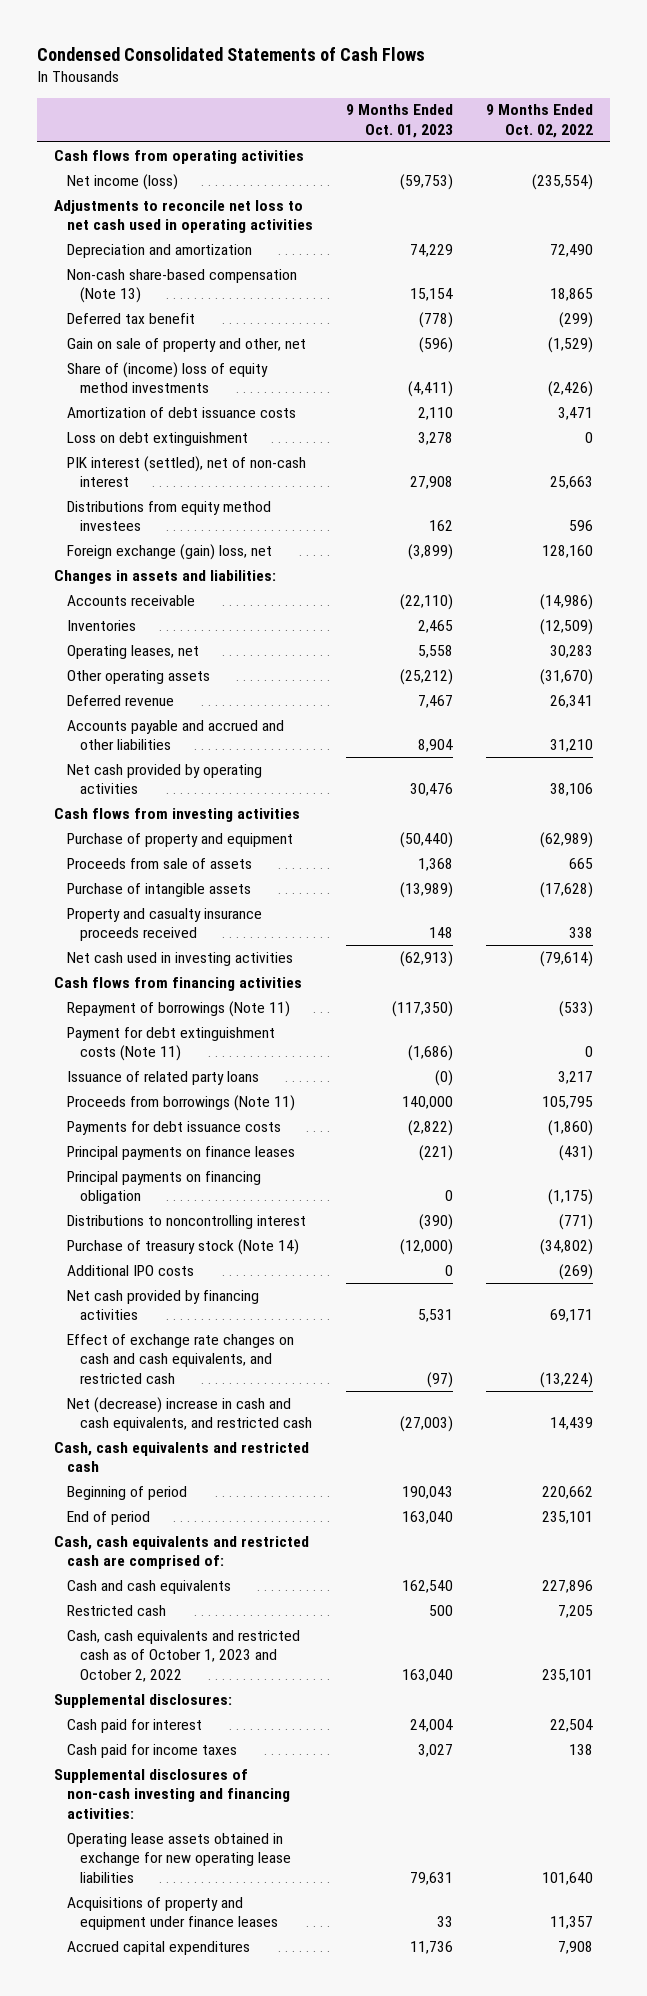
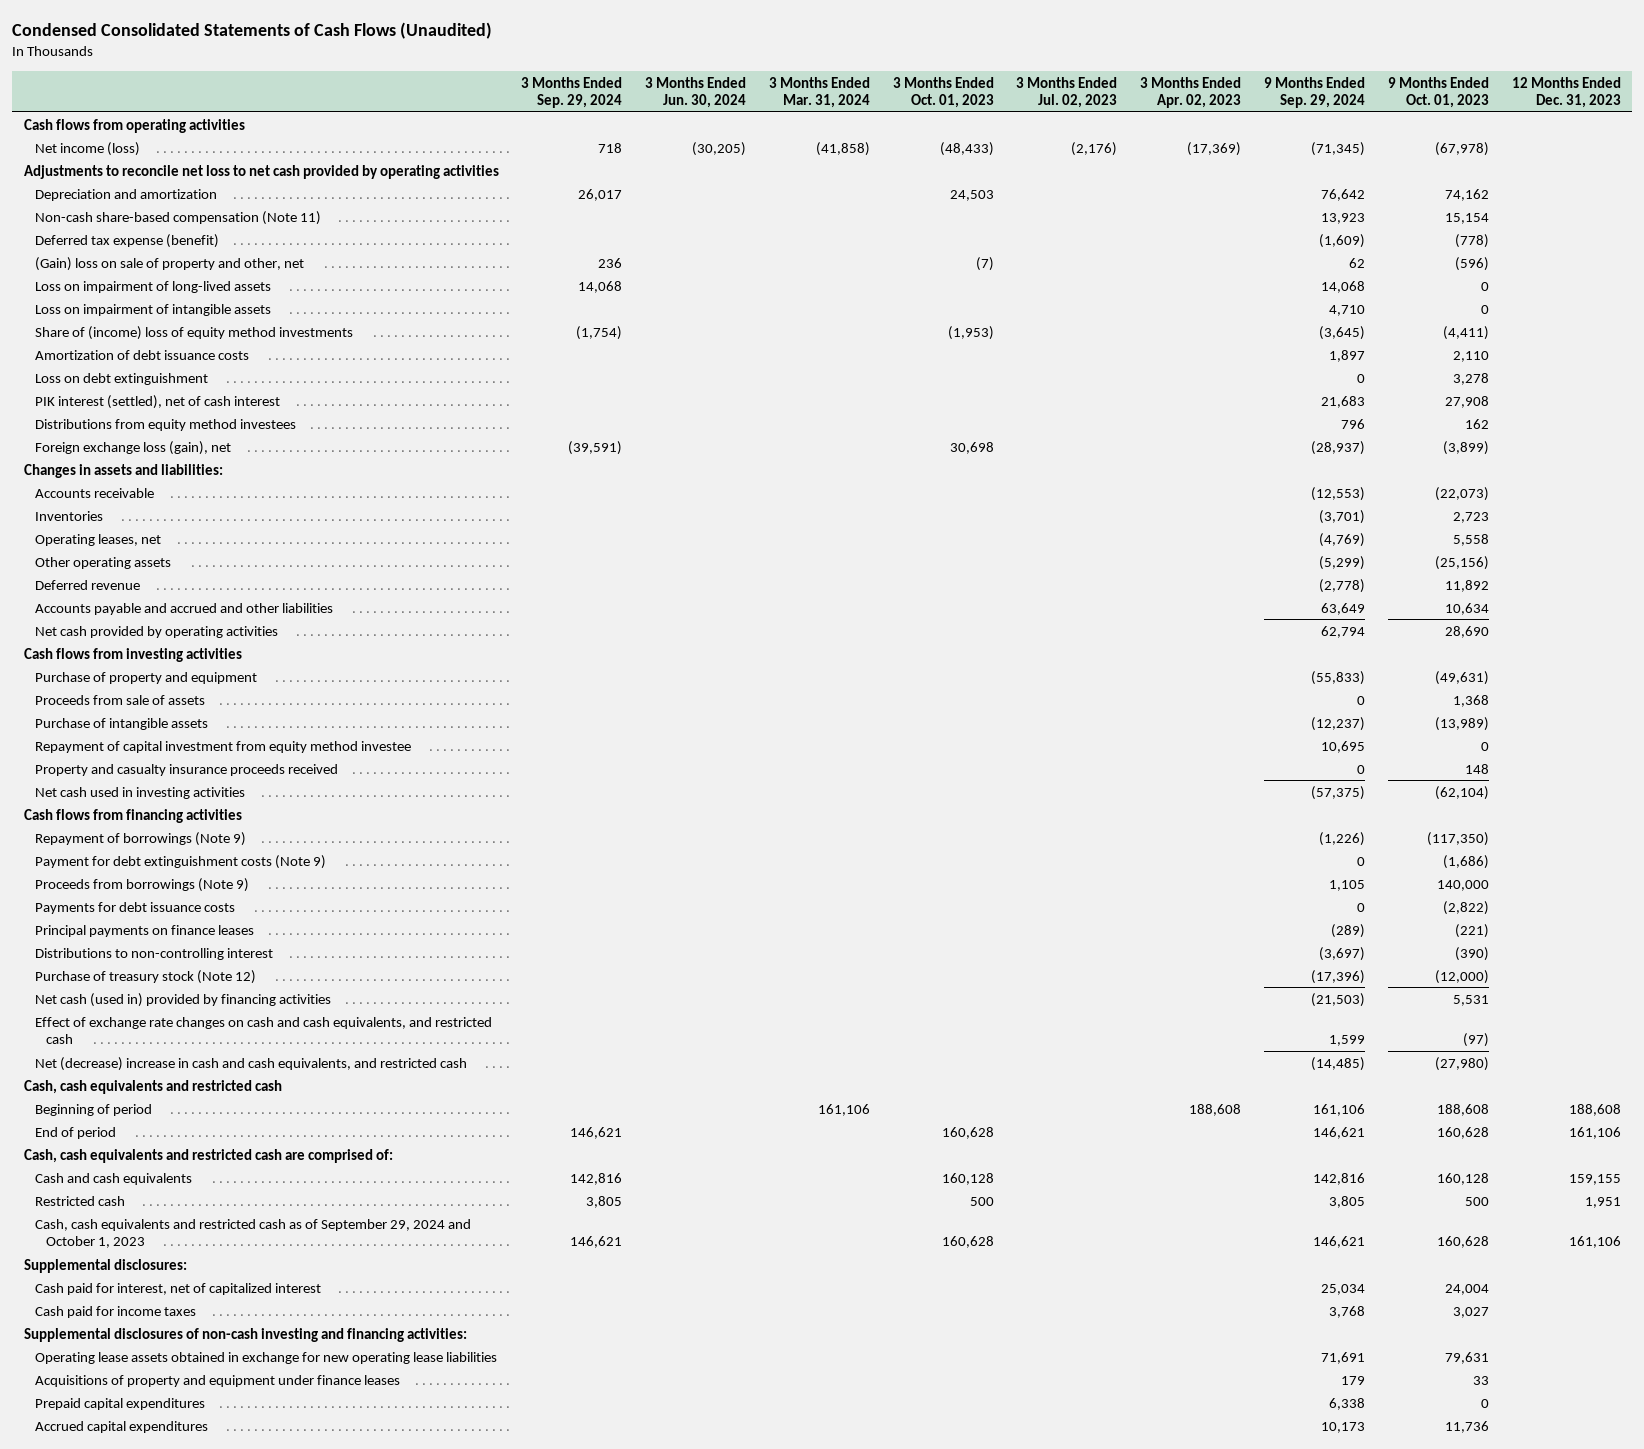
- Condensed Consolidated Statements of Cash Flows
+ Condensed Consolidated Statements of Cash Flows (Unaudited)
- | 9 Months Ended Oct. 01, 2023 | 9 Months Ended Oct. 02, 2022
+ | 3 Months Ended Sep. 29, 2024 | 3 Months Ended Jun. 30, 2024 | 3 Months Ended Mar. 31, 2024 | 3 Months Ended Oct. 01, 2023 | 3 Months Ended Jul. 02, 2023 | 3 Months Ended Apr. 02, 2023 | 9 Months Ended Sep. 29, 2024 | 9 Months Ended Oct. 01, 2023 | 12 Months Ended Dec. 31, 2023
- Net income (loss) | (59,753) | (235,554)
- Adjustments to reconcile net loss to net cash used in operating activities
- Depreciation and amortization | 74,229 | 72,490
- Non-cash share-based compensation (Note 13) | 15,154 | 18,865
- Deferred tax benefit | (778) | (299)
- Gain on sale of property and other, net | (596) | (1,529)
+ Net income (loss) | 718 | (30,205) | (41,858) | (48,433) | (2,176) | (17,369) | (71,345) | (67,978) |
+ Adjustments to reconcile net loss to net cash provided by operating activities
+ Depreciation and amortization | 26,017 | | | 24,503 | | | 76,642 | 74,162 |
+ Non-cash share-based compensation (Note 11) | | | | | | | 13,923 | 15,154 |
+ Deferred tax expense (benefit) | | | | | | | (1,609) | (778) |
+ (Gain) loss on sale of property and other, net | 236 | | | (7) | | | 62 | (596) |
+ Loss on impairment of long-lived assets | 14,068 | | | | | | 14,068 | 0 |
+ Loss on impairment of intangible assets | | | | | | | 4,710 | 0 |
- PIK interest (settled), net of non-cash interest | 27,908 | 25,663
+ PIK interest (settled), net of cash interest | | | | | | | 21,683 | 27,908 |
- Foreign exchange (gain) loss, net | (3,899) | 128,160
+ Foreign exchange loss (gain), net | (39,591) | | | 30,698 | | | (28,937) | (3,899) |
- Accounts receivable | (22,110) | (14,986)
- Inventories | 2,465 | (12,509)
+ Accounts receivable | | | | | | | (12,553) | (22,073) |
+ Inventories | | | | | | | (3,701) | 2,723 |
- Other operating assets | (25,212) | (31,670)
- Deferred revenue | 7,467 | 26,341
- Accounts payable and accrued and other liabilities | 8,904 | 31,210
- Net cash provided by operating activities | 30,476 | 38,106
+ Other operating assets | | | | | | | (5,299) | (25,156) |
+ Deferred revenue | | | | | | | (2,778) | 11,892 |
+ Accounts payable and accrued and other liabilities | | | | | | | 63,649 | 10,634 |
+ Net cash provided by operating activities | | | | | | | 62,794 | 28,690 |
- Purchase of property and equipment | (50,440) | (62,989)
+ Purchase of property and equipment | | | | | | | (55,833) | (49,631) |
+ Repayment of capital investment from equity method investee | | | | | | | 10,695 | 0 |
- Net cash used in investing activities | (62,913) | (79,614)
+ Net cash used in investing activities | | | | | | | (57,375) | (62,104) |
- Repayment of borrowings (Note 11) | (117,350) | (533)
- Payment for debt extinguishment costs (Note 11) | (1,686) | 0
- Issuance of related party loans | (0) | 3,217
- Proceeds from borrowings (Note 11) | 140,000 | 105,795
+ Repayment of borrowings (Note 9) | | | | | | | (1,226) | (117,350) |
+ Payment for debt extinguishment costs (Note 9) | | | | | | | 0 | (1,686) |
+ Proceeds from borrowings (Note 9) | | | | | | | 1,105 | 140,000 |
- Principal payments on financing obligation | 0 | (1,175)
- Distributions to noncontrolling interest | (390) | (771)
- Purchase of treasury stock (Note 14) | (12,000) | (34,802)
- Additional IPO costs | 0 | (269)
- Net cash provided by financing activities | 5,531 | 69,171
+ Distributions to non-controlling interest | | | | | | | (3,697) | (390) |
+ Purchase of treasury stock (Note 12) | | | | | | | (17,396) | (12,000) |
+ Net cash (used in) provided by financing activities | | | | | | | (21,503) | 5,531 |
- Net (decrease) increase in cash and cash equivalents, and restricted cash | (27,003) | 14,439
+ Net (decrease) increase in cash and cash equivalents, and restricted cash | | | | | | | (14,485) | (27,980) |
- Beginning of period | 190,043 | 220,662
- End of period | 163,040 | 235,101
+ Beginning of period | | | 161,106 | | | 188,608 | 161,106 | 188,608 | 188,608
+ End of period | 146,621 | | | 160,628 | | | 146,621 | 160,628 | 161,106
- Cash and cash equivalents | 162,540 | 227,896
+ Cash and cash equivalents | 142,816 | | | 160,128 | | | 142,816 | 160,128 | 159,155
- Cash, cash equivalents and restricted cash as of October 1, 2023 and October 2, 2022 | 163,040 | 235,101
+ Cash, cash equivalents and restricted cash as of September 29, 2024 and October 1, 2023 | 146,621 | | | 160,628 | | | 146,621 | 160,628 | 161,106
- Cash paid for interest | 24,004 | 22,504
+ Cash paid for interest, net of capitalized interest | | | | | | | 25,034 | 24,004 |
+ Prepaid capital expenditures | | | | | | | 6,338 | 0 |

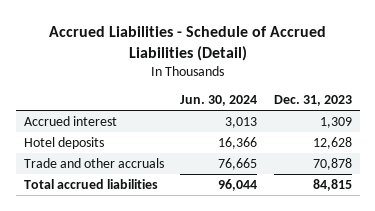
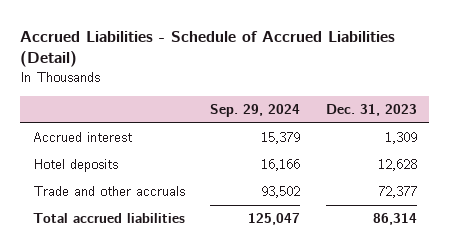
- | Jun. 30, 2024 | Dec. 31, 2023
+ | Sep. 29, 2024 | Dec. 31, 2023
- Trade and other accruals | 76,665 | 70,878
- Total accrued liabilities | 96,044 | 84,815
+ Trade and other accruals | 93,502 | 72,377
+ Total accrued liabilities | 125,047 | 86,314

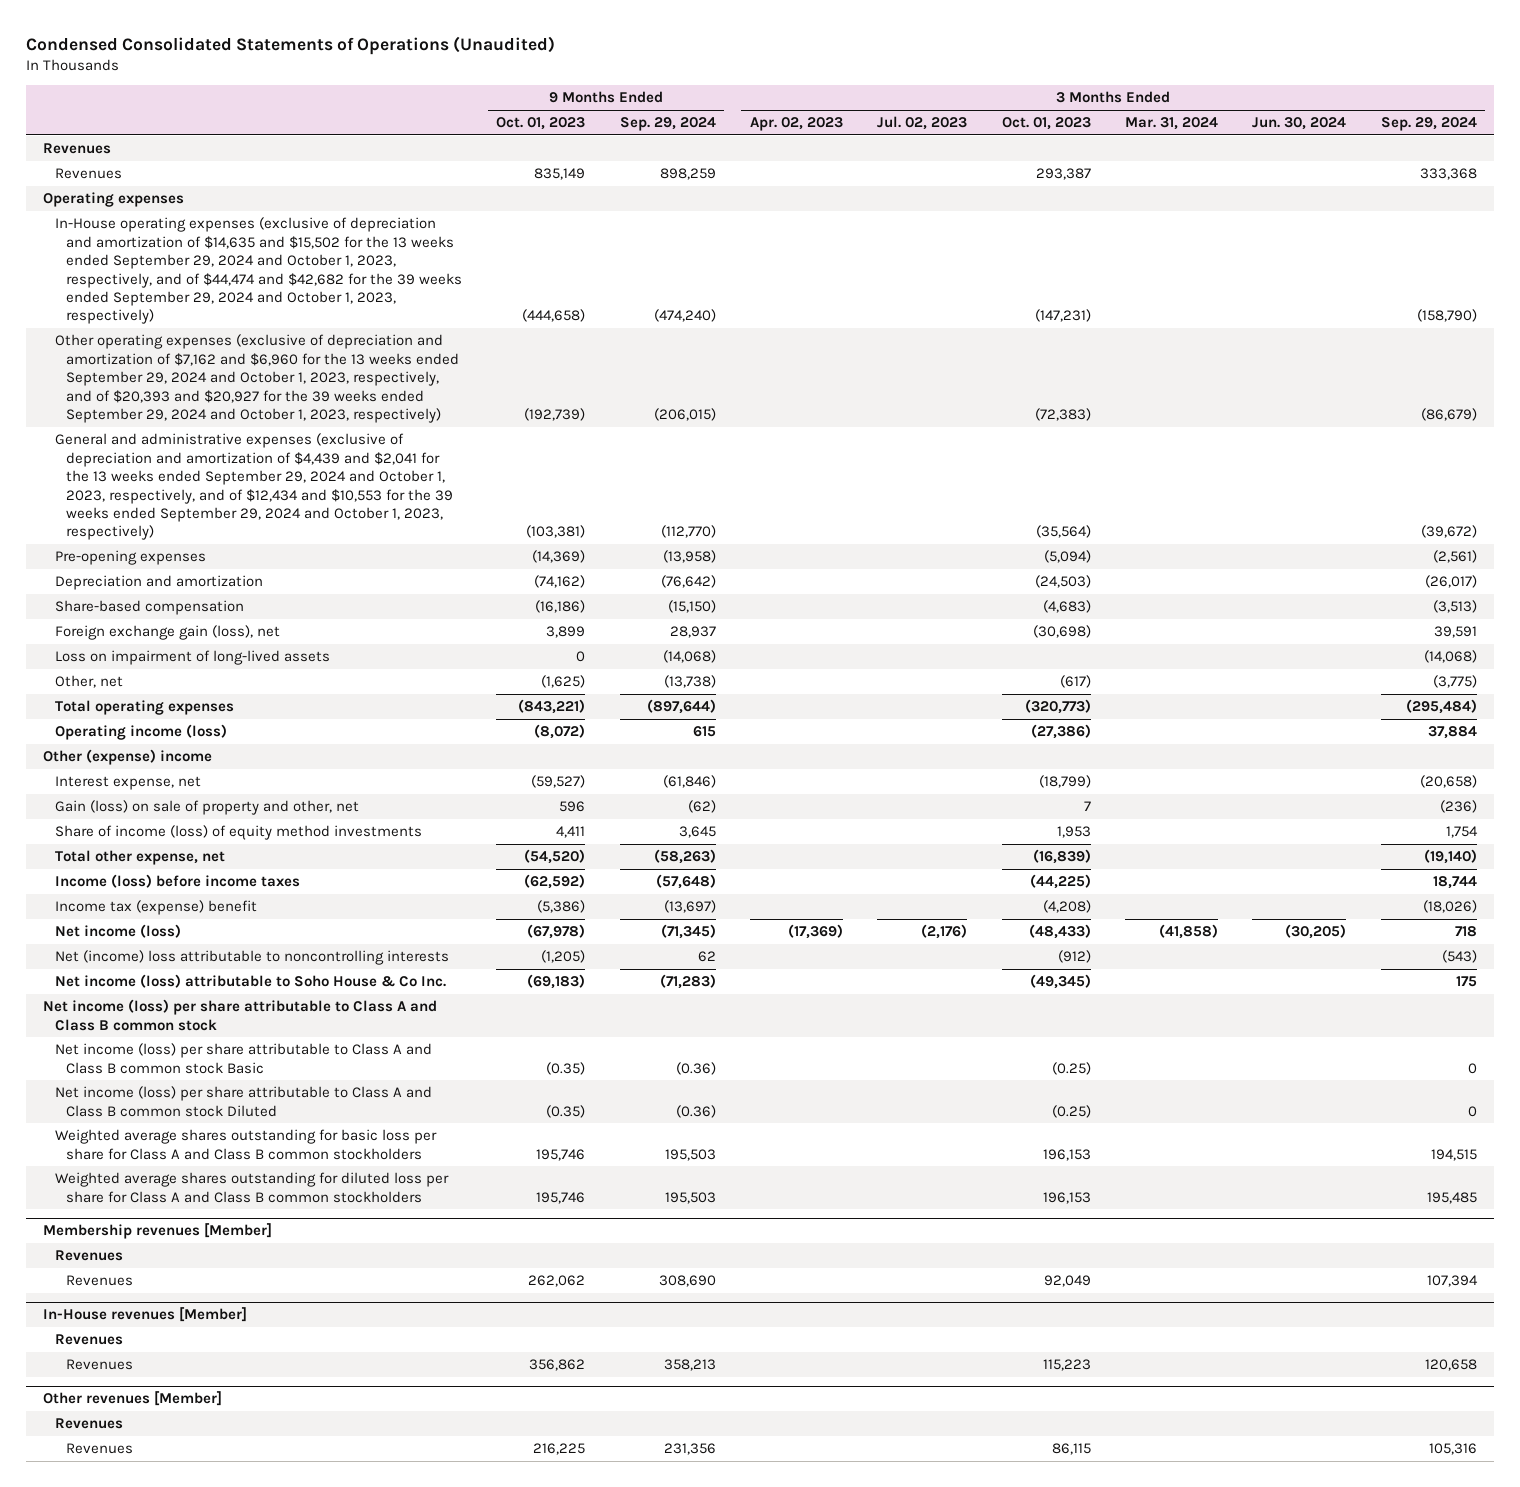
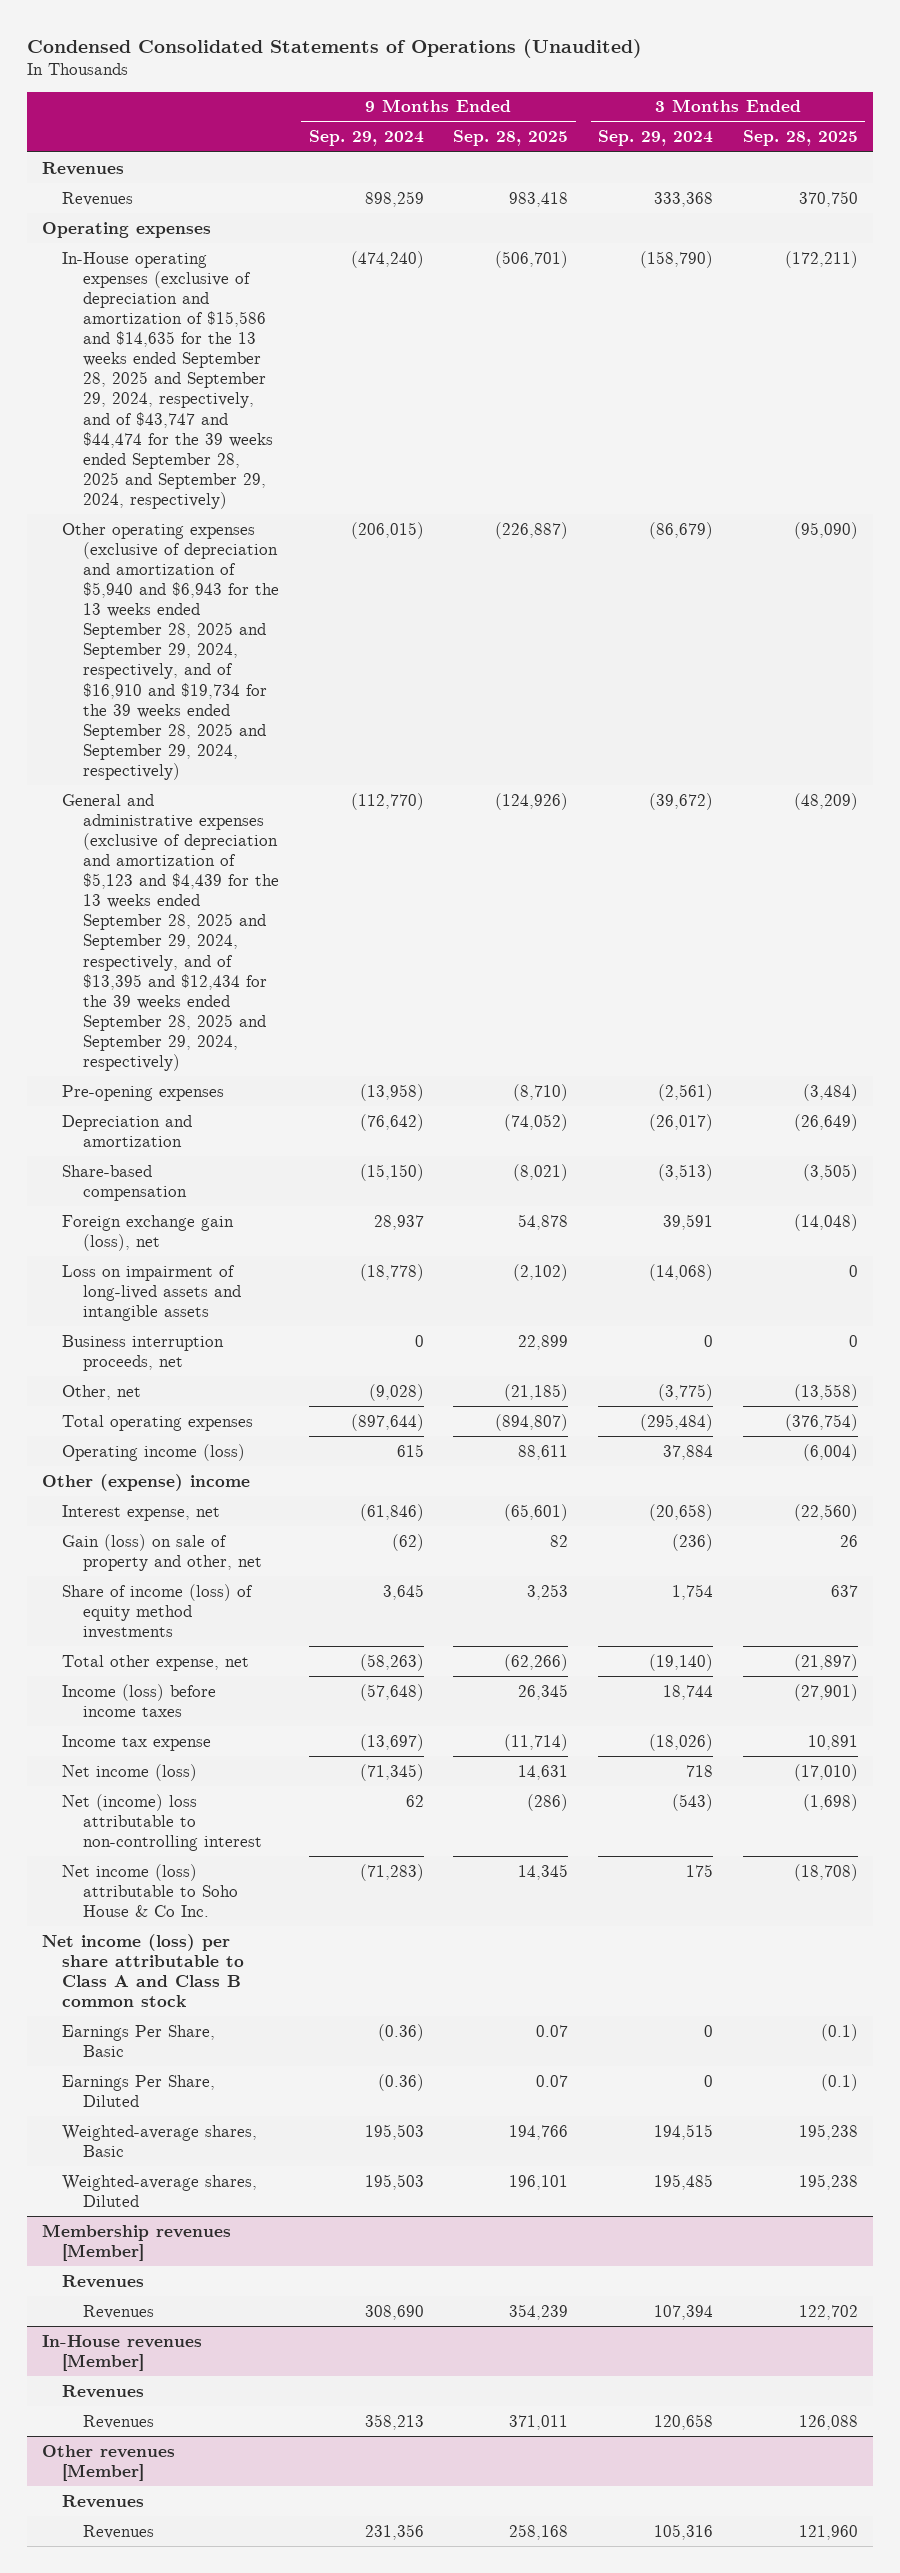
- | 9 Months Ended Oct. 01, 2023 | 9 Months Ended Sep. 29, 2024 | 3 Months Ended Apr. 02, 2023 | 3 Months Ended Jul. 02, 2023 | 3 Months Ended Oct. 01, 2023 | 3 Months Ended Mar. 31, 2024 | 3 Months Ended Jun. 30, 2024 | 3 Months Ended Sep. 29, 2024
+ | 9 Months Ended Sep. 29, 2024 | 9 Months Ended Sep. 28, 2025 | 3 Months Ended Sep. 29, 2024 | 3 Months Ended Sep. 28, 2025
- In-House operating expenses (exclusive of depreciation and amortization of $14,635 and $15,502 for the 13 weeks ended September 29, 2024 and October 1, 2023, respectively, and of $44,474 and $42,682 for the 39 weeks ended September 29, 2024 and October 1, 2023, respectively) | (444,658) | (474,240) | | | (147,231) | | | (158,790)
- Other operating expenses (exclusive of depreciation and amortization of $7,162 and $6,960 for the 13 weeks ended September 29, 2024 and October 1, 2023, respectively, and of $20,393 and $20,927 for the 39 weeks ended September 29, 2024 and October 1, 2023, respectively) | (192,739) | (206,015) | | | (72,383) | | | (86,679)
- General and administrative expenses (exclusive of depreciation and amortization of $4,439 and $2,041 for the 13 weeks ended September 29, 2024 and October 1, 2023, respectively, and of $12,434 and $10,553 for the 39 weeks ended September 29, 2024 and October 1, 2023, respectively) | (103,381) | (112,770) | | | (35,564) | | | (39,672)
+ In-House operating expenses (exclusive of depreciation and amortization of $15,586 and $14,635 for the 13 weeks ended September 28, 2025 and September 29, 2024, respectively, and of $43,747 and $44,474 for the 39 weeks ended September 28, 2025 and September 29, 2024, respectively) | (474,240) | (506,701) | (158,790) | (172,211)
+ Other operating expenses (exclusive of depreciation and amortization of $5,940 and $6,943 for the 13 weeks ended September 28, 2025 and September 29, 2024, respectively, and of $16,910 and $19,734 for the 39 weeks ended September 28, 2025 and September 29, 2024, respectively) | (206,015) | (226,887) | (86,679) | (95,090)
+ General and administrative expenses (exclusive of depreciation and amortization of $5,123 and $4,439 for the 13 weeks ended September 28, 2025 and September 29, 2024, respectively, and of $13,395 and $12,434 for the 39 weeks ended September 28, 2025 and September 29, 2024, respectively) | (112,770) | (124,926) | (39,672) | (48,209)
- Loss on impairment of long-lived assets | 0 | (14,068) | | | | | | (14,068)
- Other, net | (1,625) | (13,738) | | | (617) | | | (3,775)
+ Loss on impairment of long-lived assets and intangible assets | (18,778) | (2,102) | (14,068) | 0
+ Business interruption proceeds, net | 0 | 22,899 | 0 | 0
+ Other, net | (9,028) | (21,185) | (3,775) | (13,558)
- Income tax (expense) benefit | (5,386) | (13,697) | | | (4,208) | | | (18,026)
+ Income tax expense | (13,697) | (11,714) | (18,026) | 10,891
- Net (income) loss attributable to noncontrolling interests | (1,205) | 62 | | | (912) | | | (543)
+ Net (income) loss attributable to non-controlling interest | 62 | (286) | (543) | (1,698)
- Net income (loss) per share attributable to Class A and Class B common stock Basic | (0.35) | (0.36) | | | (0.25) | | | 0
- Net income (loss) per share attributable to Class A and Class B common stock Diluted | (0.35) | (0.36) | | | (0.25) | | | 0
- Weighted average shares outstanding for basic loss per share for Class A and Class B common stockholders | 195,746 | 195,503 | | | 196,153 | | | 194,515
- Weighted average shares outstanding for diluted loss per share for Class A and Class B common stockholders | 195,746 | 195,503 | | | 196,153 | | | 195,485
+ Earnings Per Share, Basic | (0.36) | 0.07 | 0 | (0.1)
+ Earnings Per Share, Diluted | (0.36) | 0.07 | 0 | (0.1)
+ Weighted-average shares, Basic | 195,503 | 194,766 | 194,515 | 195,238
+ Weighted-average shares, Diluted | 195,503 | 196,101 | 195,485 | 195,238

